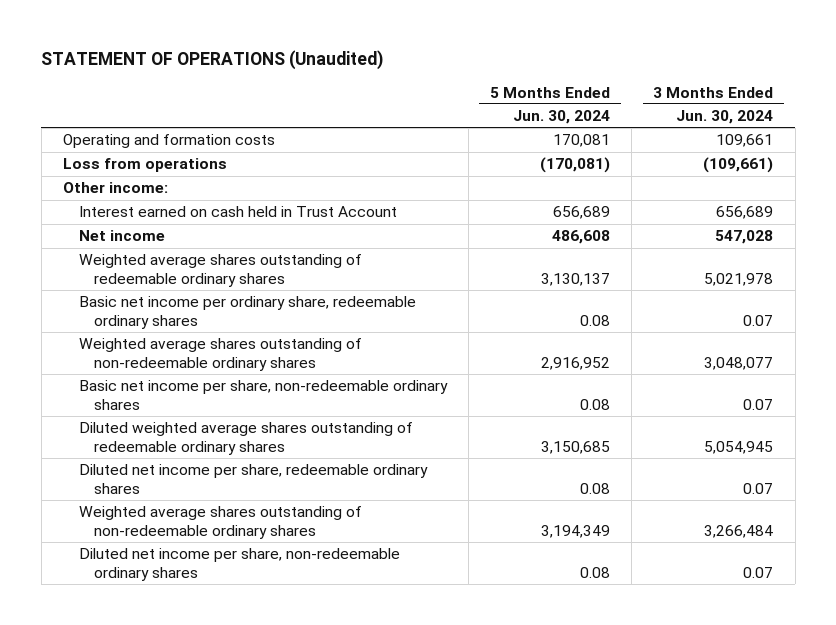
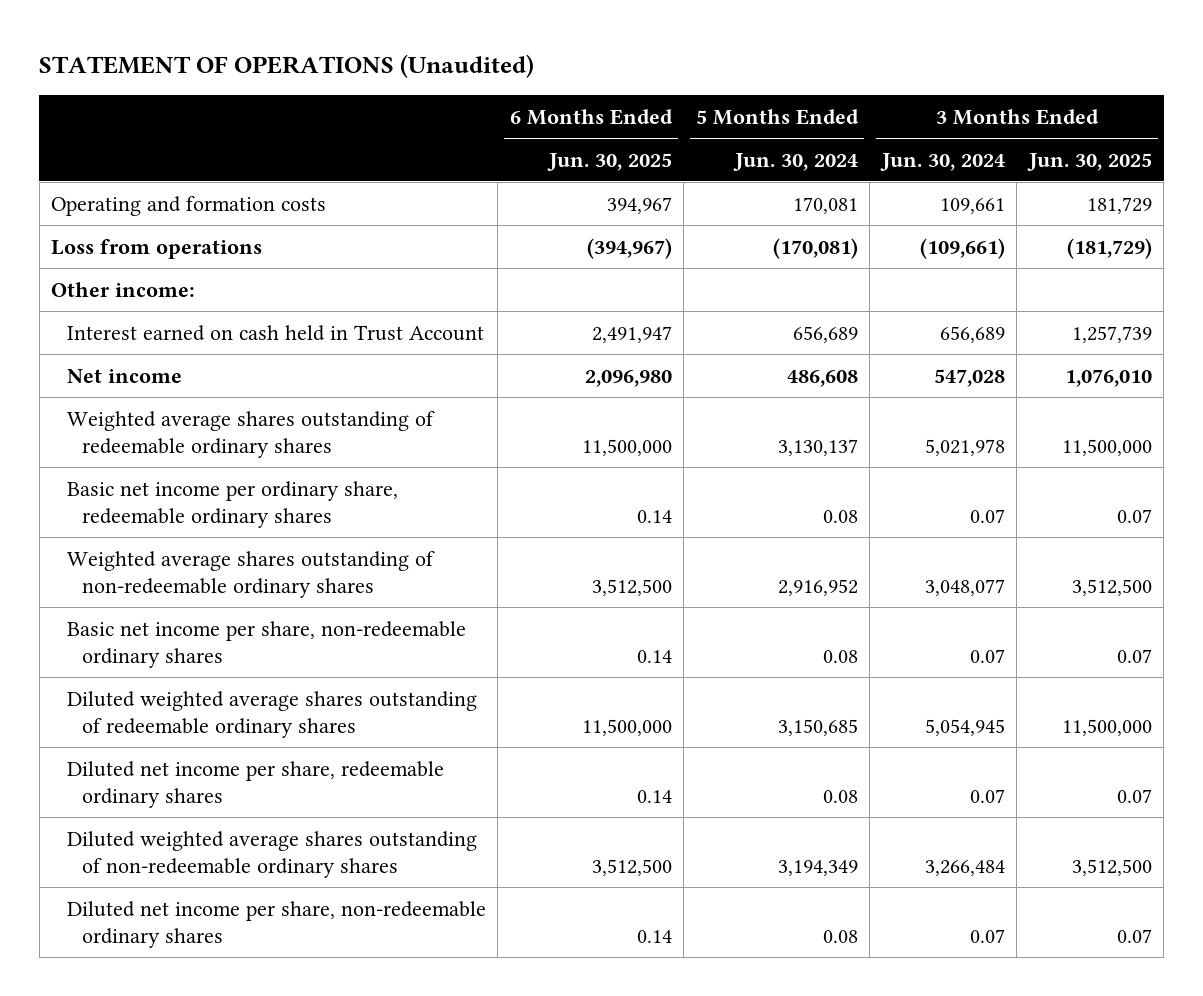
- | 5 Months Ended Jun. 30, 2024 | 3 Months Ended Jun. 30, 2024
+ | 6 Months Ended Jun. 30, 2025 | 5 Months Ended Jun. 30, 2024 | 3 Months Ended Jun. 30, 2024 | 3 Months Ended Jun. 30, 2025
- Weighted average shares outstanding of non-redeemable ordinary shares | 3,194,349 | 3,266,484
+ Diluted weighted average shares outstanding of non-redeemable ordinary shares | 3,512,500 | 3,194,349 | 3,266,484 | 3,512,500

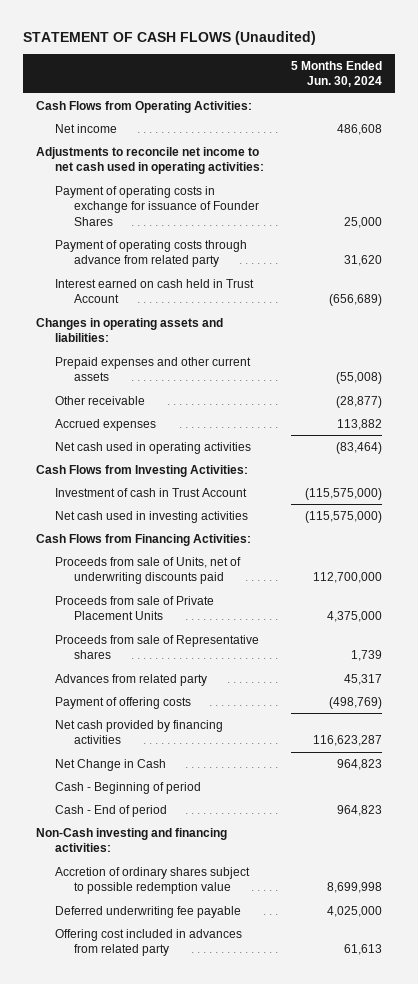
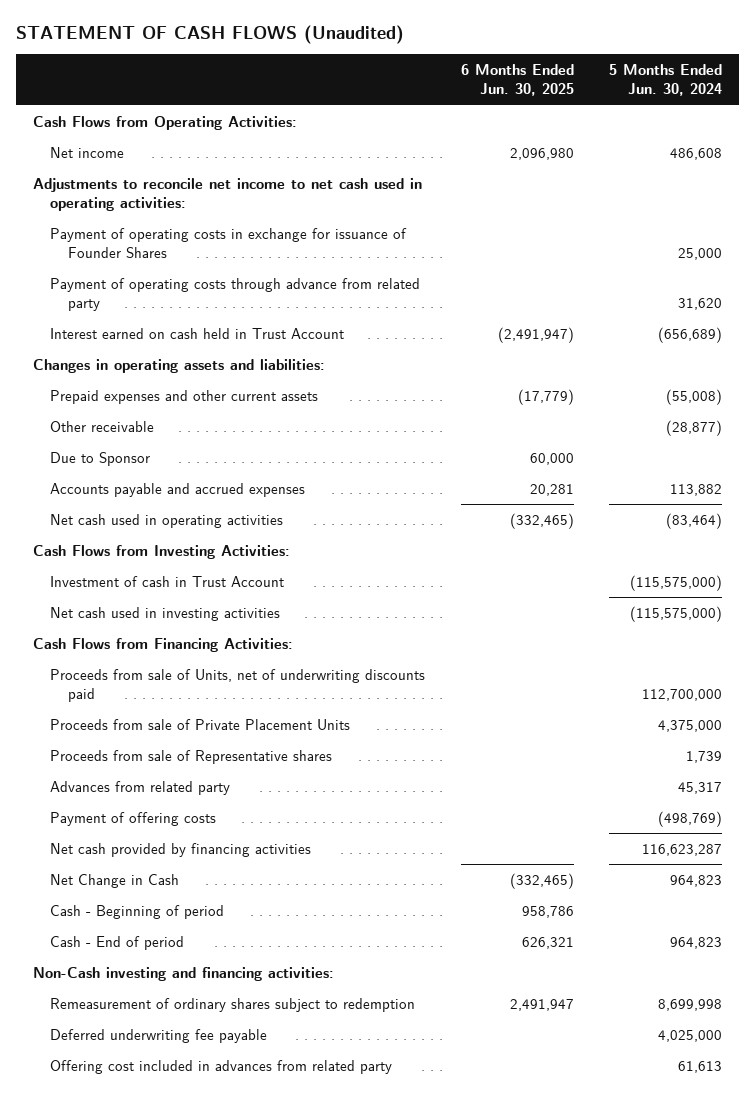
- | 5 Months Ended Jun. 30, 2024
+ | 6 Months Ended Jun. 30, 2025 | 5 Months Ended Jun. 30, 2024
- Accrued expenses | 113,882
+ Due to Sponsor | 60,000 |
+ Accounts payable and accrued expenses | 20,281 | 113,882
- Accretion of ordinary shares subject to possible redemption value | 8,699,998
+ Remeasurement of ordinary shares subject to redemption | 2,491,947 | 8,699,998

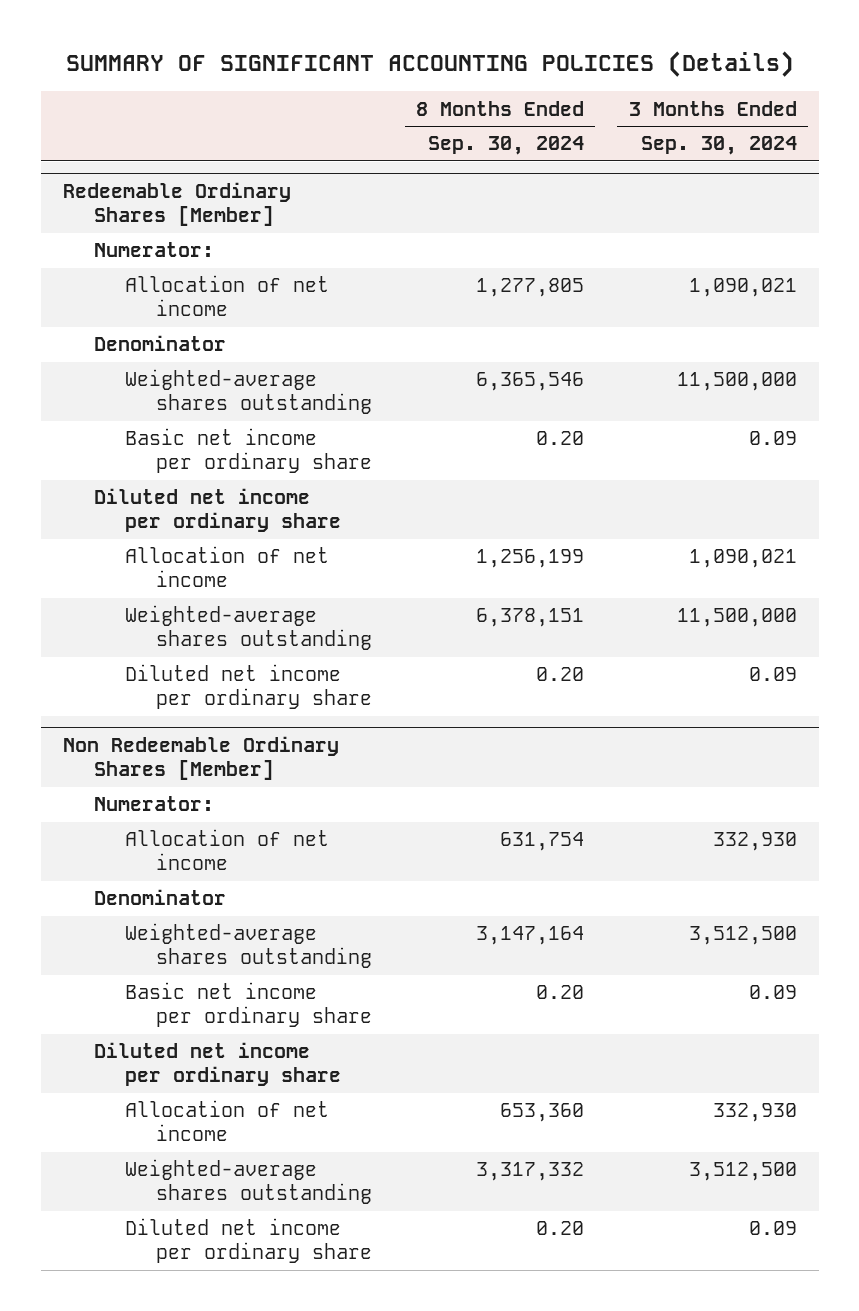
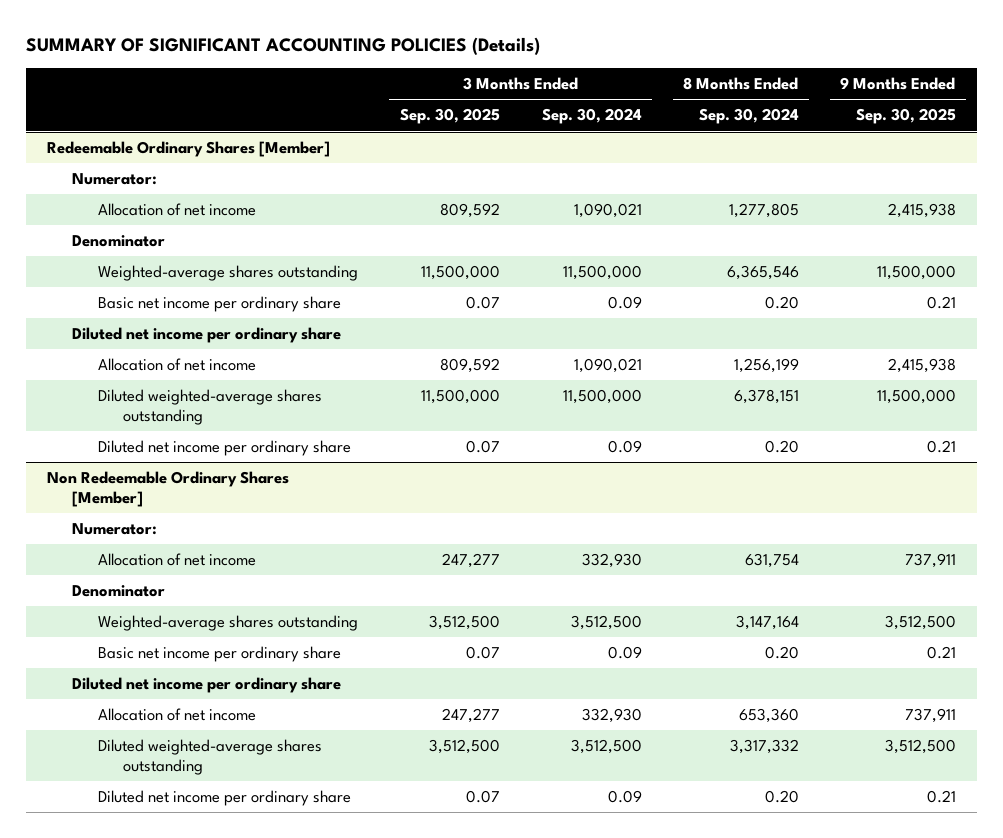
- | 8 Months Ended Sep. 30, 2024 | 3 Months Ended Sep. 30, 2024
+ | 3 Months Ended Sep. 30, 2025 | 3 Months Ended Sep. 30, 2024 | 8 Months Ended Sep. 30, 2024 | 9 Months Ended Sep. 30, 2025
@ Redeemable Ordinary Shares [Member]
- Weighted-average shares outstanding | 6,378,151 | 11,500,000
+ Diluted weighted-average shares outstanding | 11,500,000 | 11,500,000 | 6,378,151 | 11,500,000
@ Non Redeemable Ordinary Shares [Member]
- Weighted-average shares outstanding | 3,317,332 | 3,512,500
+ Diluted weighted-average shares outstanding | 3,512,500 | 3,512,500 | 3,317,332 | 3,512,500

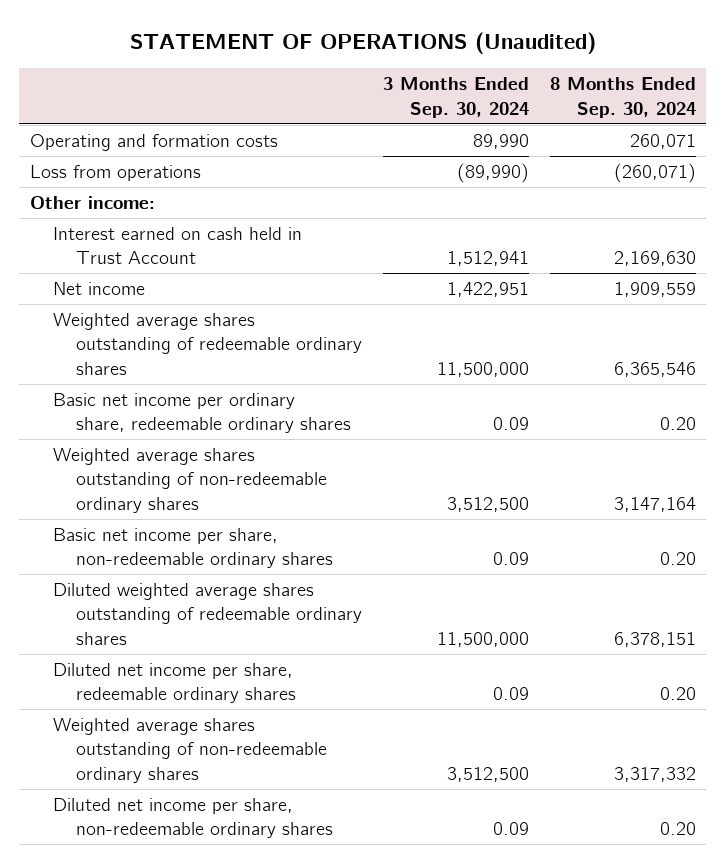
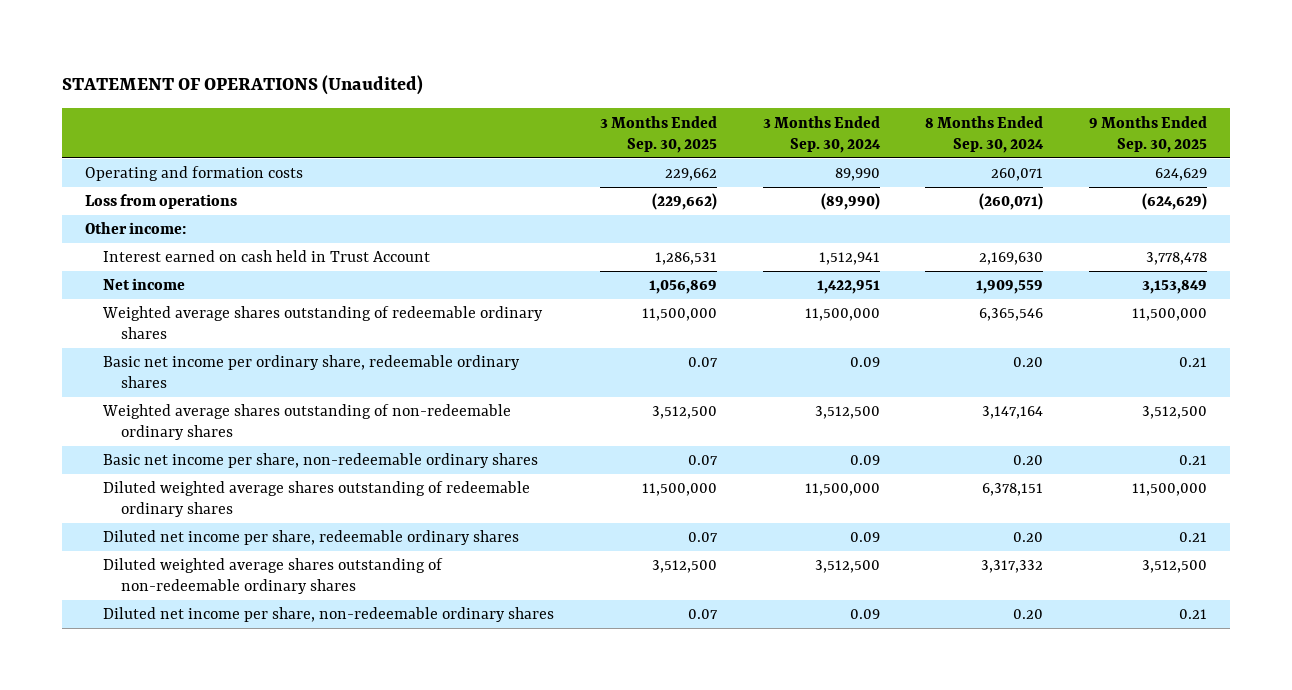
- | 3 Months Ended Sep. 30, 2024 | 8 Months Ended Sep. 30, 2024
+ | 3 Months Ended Sep. 30, 2025 | 3 Months Ended Sep. 30, 2024 | 8 Months Ended Sep. 30, 2024 | 9 Months Ended Sep. 30, 2025
- Weighted average shares outstanding of non-redeemable ordinary shares | 3,512,500 | 3,317,332
+ Diluted weighted average shares outstanding of non-redeemable ordinary shares | 3,512,500 | 3,512,500 | 3,317,332 | 3,512,500

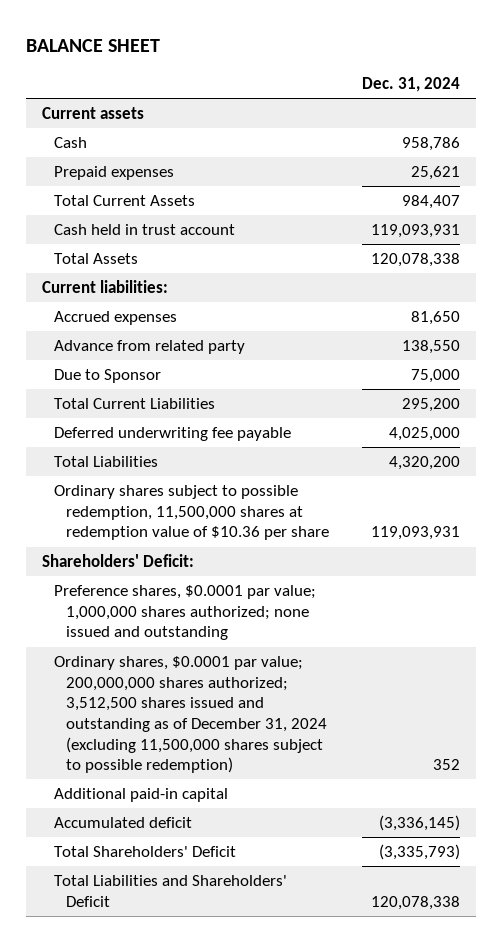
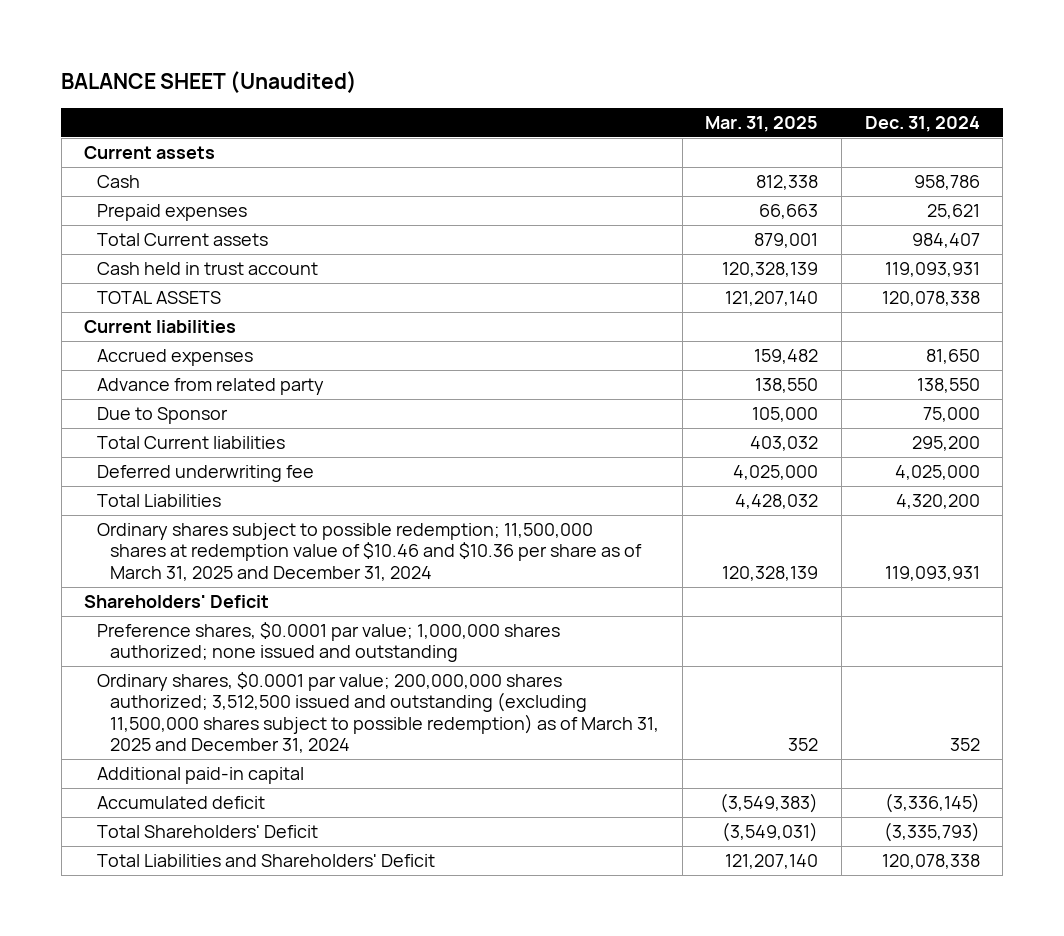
- BALANCE SHEET
+ BALANCE SHEET (Unaudited)
- | Dec. 31, 2024
+ | Mar. 31, 2025 | Dec. 31, 2024
- Total Current Assets | 984,407
+ Total Current assets | 879,001 | 984,407
- Total Assets | 120,078,338
- Current liabilities:
+ TOTAL ASSETS | 121,207,140 | 120,078,338
+ Current liabilities
- Total Current Liabilities | 295,200
- Deferred underwriting fee payable | 4,025,000
+ Total Current liabilities | 403,032 | 295,200
+ Deferred underwriting fee | 4,025,000 | 4,025,000
- Ordinary shares subject to possible redemption, 11,500,000 shares at redemption value of $10.36 per share | 119,093,931
- Shareholders' Deficit:
+ Ordinary shares subject to possible redemption; 11,500,000 shares at redemption value of $10.46 and $10.36 per share as of March 31, 2025 and December 31, 2024 | 120,328,139 | 119,093,931
+ Shareholders' Deficit
- Ordinary shares, $0.0001 par value; 200,000,000 shares authorized; 3,512,500 shares issued and outstanding as of December 31, 2024 (excluding 11,500,000 shares subject to possible redemption) | 352
+ Ordinary shares, $0.0001 par value; 200,000,000 shares authorized; 3,512,500 issued and outstanding (excluding 11,500,000 shares subject to possible redemption) as of March 31, 2025 and December 31, 2024 | 352 | 352

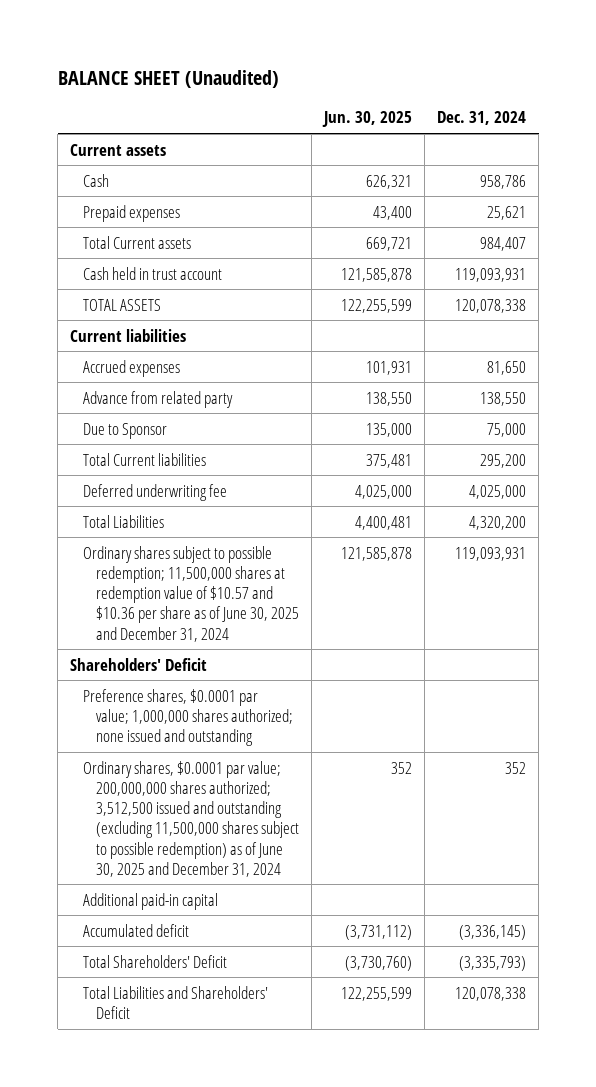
- | Mar. 31, 2025 | Dec. 31, 2024
+ | Jun. 30, 2025 | Dec. 31, 2024
- Ordinary shares subject to possible redemption; 11,500,000 shares at redemption value of $10.46 and $10.36 per share as of March 31, 2025 and December 31, 2024 | 120,328,139 | 119,093,931
+ Ordinary shares subject to possible redemption; 11,500,000 shares at redemption value of $10.57 and $10.36 per share as of June 30, 2025 and December 31, 2024 | 121,585,878 | 119,093,931
- Ordinary shares, $0.0001 par value; 200,000,000 shares authorized; 3,512,500 issued and outstanding (excluding 11,500,000 shares subject to possible redemption) as of March 31, 2025 and December 31, 2024 | 352 | 352
+ Ordinary shares, $0.0001 par value; 200,000,000 shares authorized; 3,512,500 issued and outstanding (excluding 11,500,000 shares subject to possible redemption) as of June 30, 2025 and December 31, 2024 | 352 | 352

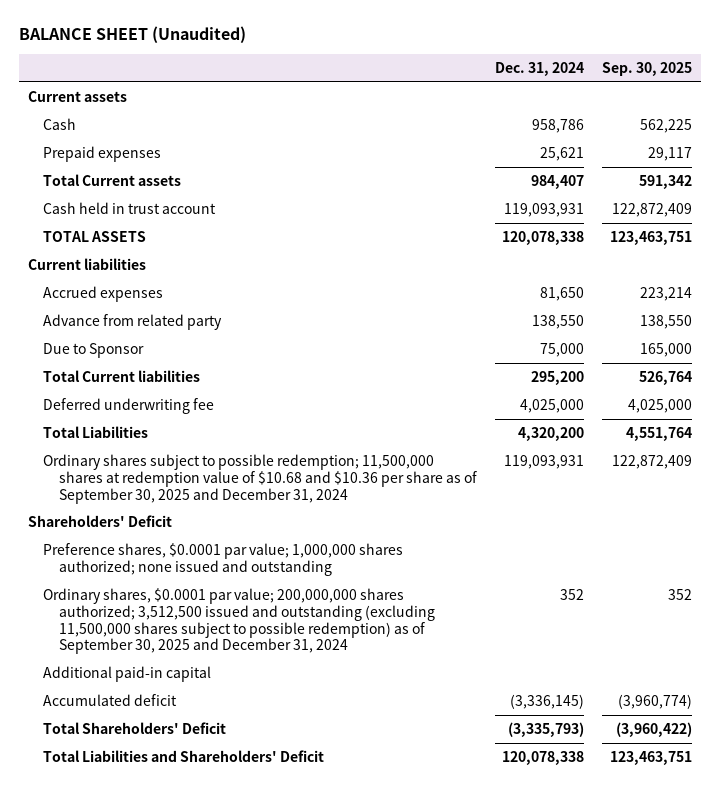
- | Jun. 30, 2025 | Dec. 31, 2024
+ | Dec. 31, 2024 | Sep. 30, 2025
- Ordinary shares subject to possible redemption; 11,500,000 shares at redemption value of $10.57 and $10.36 per share as of June 30, 2025 and December 31, 2024 | 121,585,878 | 119,093,931
+ Ordinary shares subject to possible redemption; 11,500,000 shares at redemption value of $10.68 and $10.36 per share as of September 30, 2025 and December 31, 2024 | 119,093,931 | 122,872,409
- Ordinary shares, $0.0001 par value; 200,000,000 shares authorized; 3,512,500 issued and outstanding (excluding 11,500,000 shares subject to possible redemption) as of June 30, 2025 and December 31, 2024 | 352 | 352
+ Ordinary shares, $0.0001 par value; 200,000,000 shares authorized; 3,512,500 issued and outstanding (excluding 11,500,000 shares subject to possible redemption) as of September 30, 2025 and December 31, 2024 | 352 | 352

